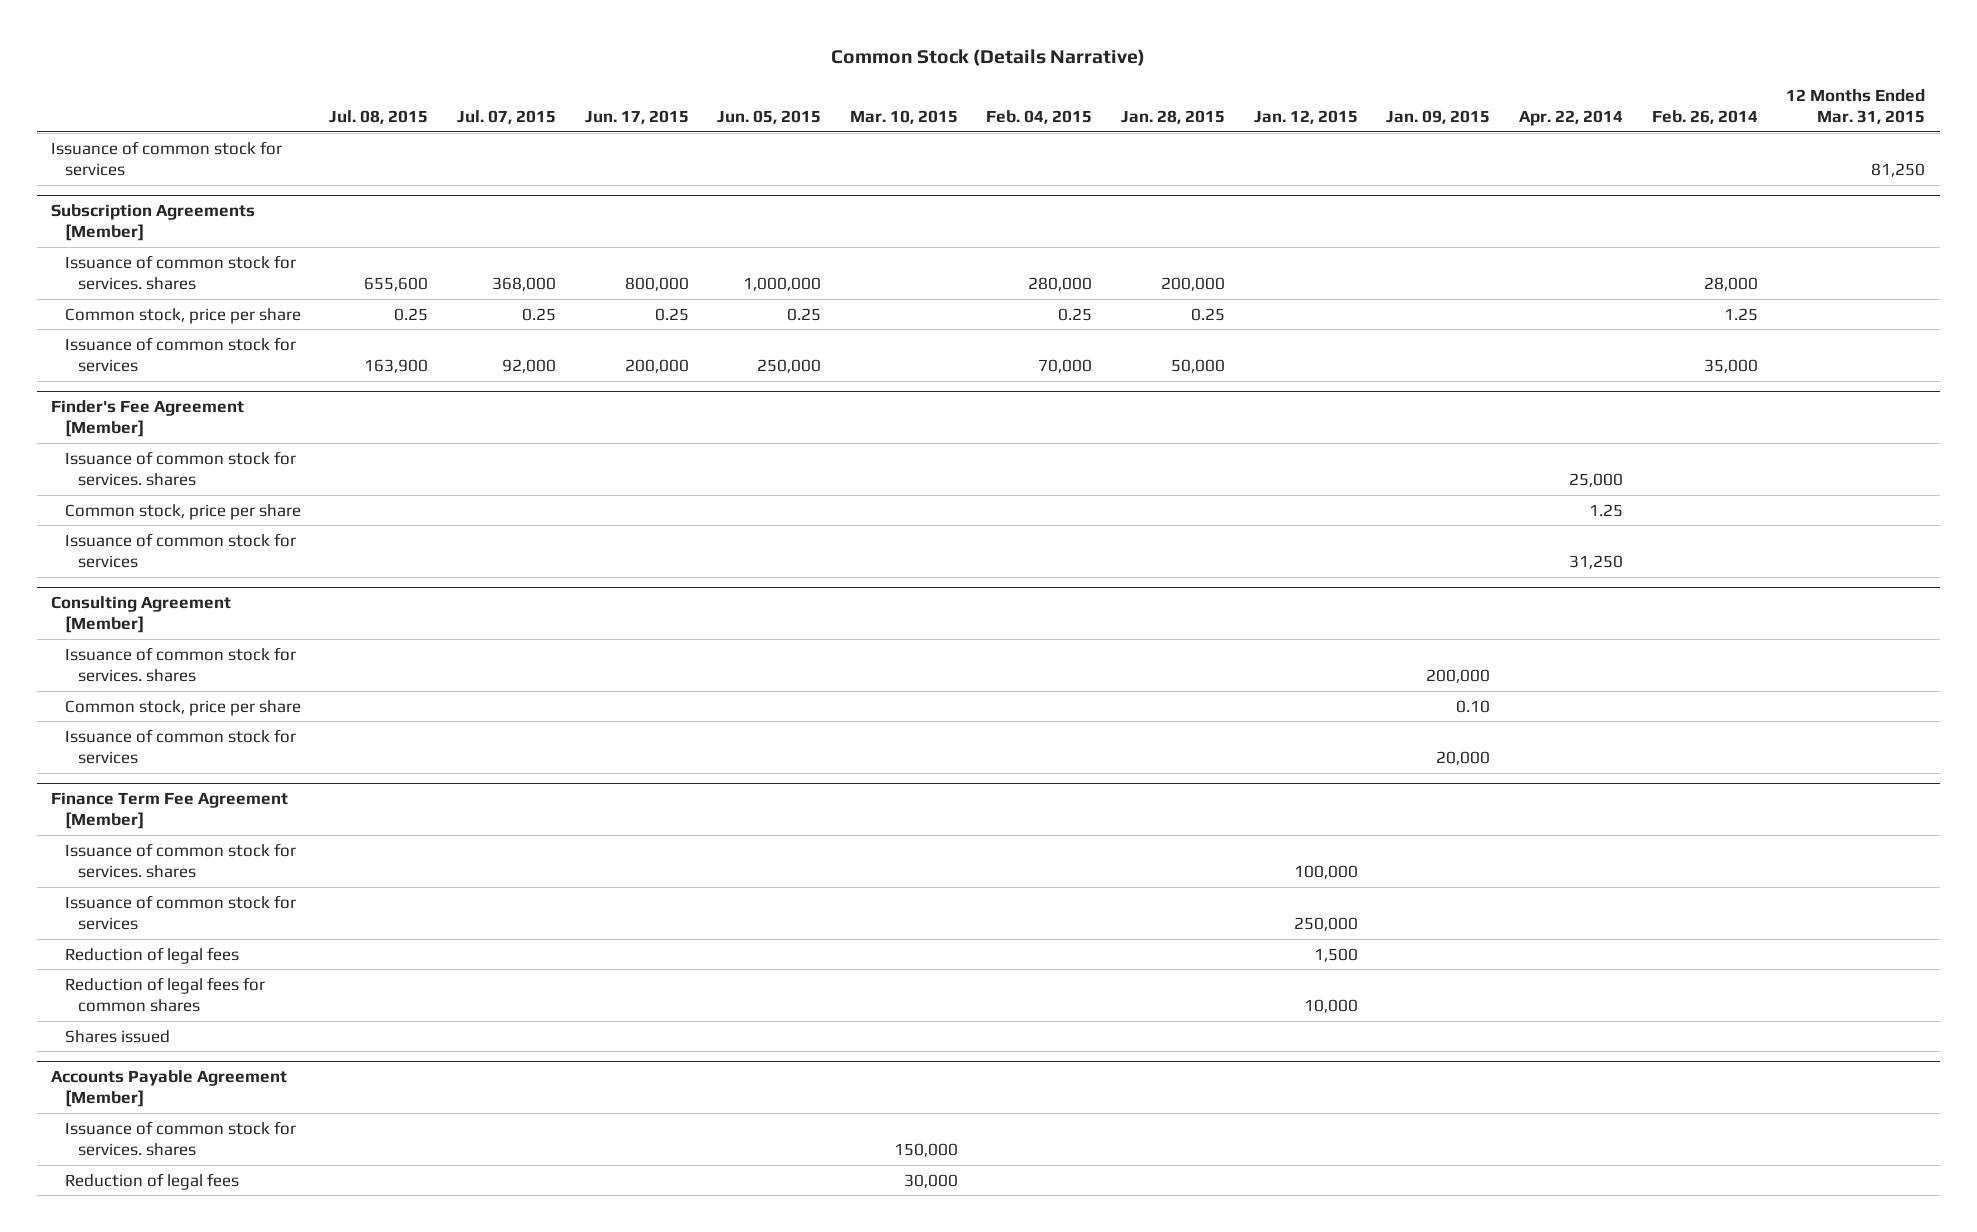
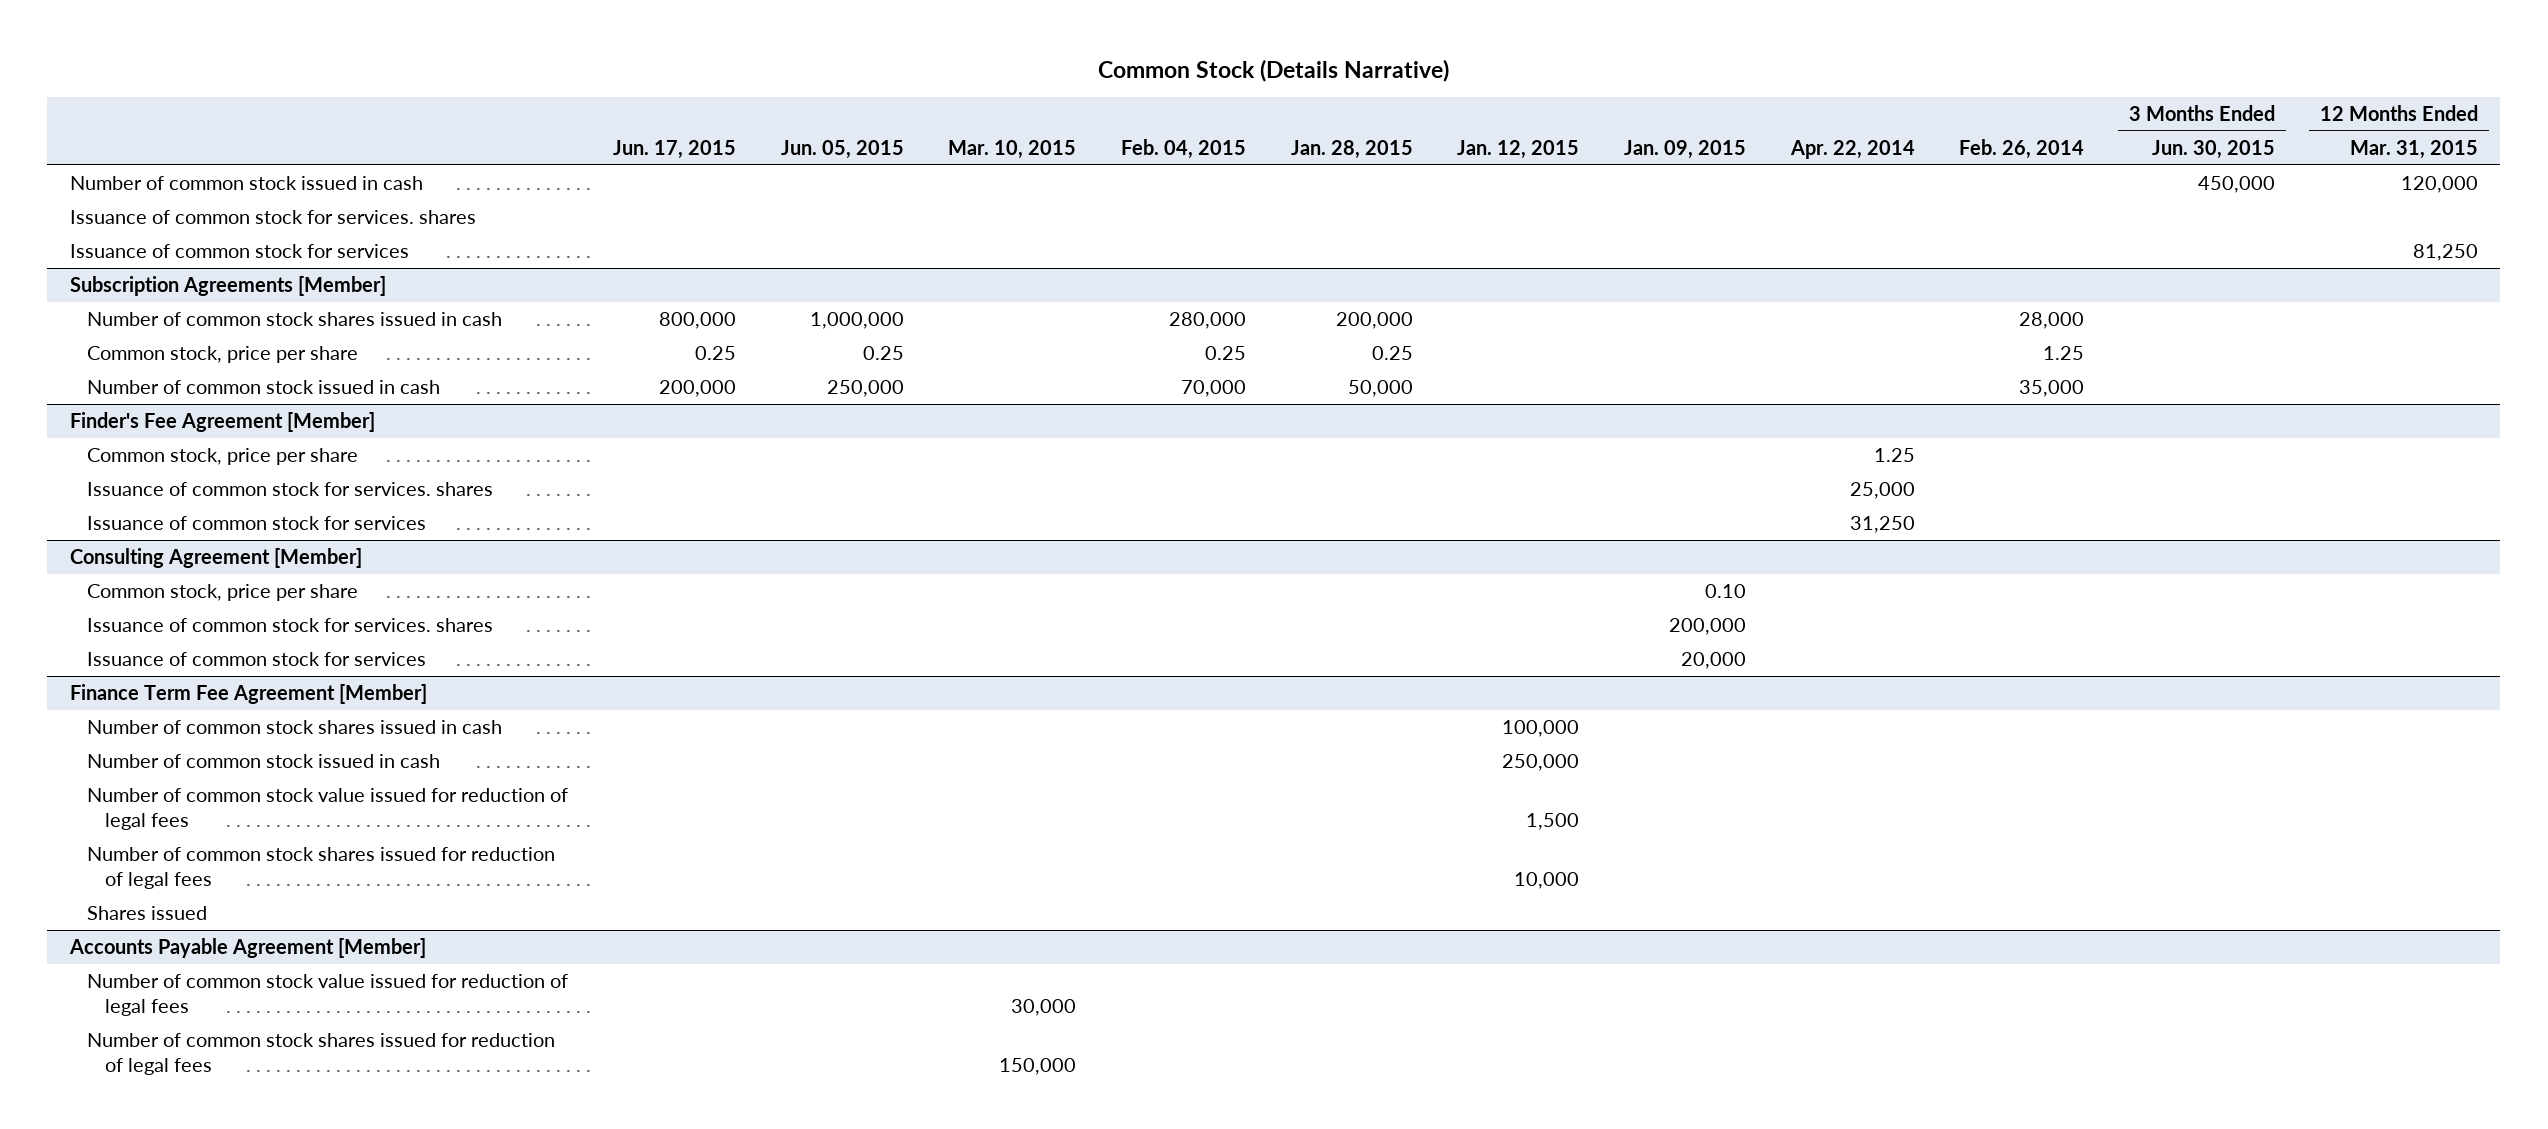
- | Jul. 08, 2015 | Jul. 07, 2015 | Jun. 17, 2015 | Jun. 05, 2015 | Mar. 10, 2015 | Feb. 04, 2015 | Jan. 28, 2015 | Jan. 12, 2015 | Jan. 09, 2015 | Apr. 22, 2014 | Feb. 26, 2014 | 12 Months Ended Mar. 31, 2015
+ | Jun. 17, 2015 | Jun. 05, 2015 | Mar. 10, 2015 | Feb. 04, 2015 | Jan. 28, 2015 | Jan. 12, 2015 | Jan. 09, 2015 | Apr. 22, 2014 | Feb. 26, 2014 | 3 Months Ended Jun. 30, 2015 | 12 Months Ended Mar. 31, 2015
+ Number of common stock issued in cash | | | | | | | | | | 450,000 | 120,000
+ Issuance of common stock for services. shares
@ Subscription Agreements [Member]
- Issuance of common stock for services. shares | 655,600 | 368,000 | 800,000 | 1,000,000 | | 280,000 | 200,000 | | | | 28,000 |
+ Number of common stock shares issued in cash | 800,000 | 1,000,000 | | 280,000 | 200,000 | | | | 28,000 | |
- Issuance of common stock for services | 163,900 | 92,000 | 200,000 | 250,000 | | 70,000 | 50,000 | | | | 35,000 |
+ Number of common stock issued in cash | 200,000 | 250,000 | | 70,000 | 50,000 | | | | 35,000 | |
@ Finder's Fee Agreement [Member]
moved down: Issuance of common stock for services. shares | | | | | | | | 25,000 | | |
@ Consulting Agreement [Member]
moved down: Issuance of common stock for services. shares | | | | | | | 200,000 | | | |
@ Finance Term Fee Agreement [Member]
- Issuance of common stock for services. shares | | | | | | | | 100,000 | | | |
- Issuance of common stock for services | | | | | | | | 250,000 | | | |
- Reduction of legal fees | | | | | | | | 1,500 | | | |
- Reduction of legal fees for common shares | | | | | | | | 10,000 | | | |
+ Number of common stock shares issued in cash | | | | | | 100,000 | | | | |
+ Number of common stock issued in cash | | | | | | 250,000 | | | | |
+ Number of common stock value issued for reduction of legal fees | | | | | | 1,500 | | | | |
+ Number of common stock shares issued for reduction of legal fees | | | | | | 10,000 | | | | |
@ Accounts Payable Agreement [Member]
- Issuance of common stock for services. shares | | | | | 150,000 | | | | | | |
- Reduction of legal fees | | | | | 30,000 | | | | | | |
+ Number of common stock value issued for reduction of legal fees | | | 30,000 | | | | | | | |
+ Number of common stock shares issued for reduction of legal fees | | | 150,000 | | | | | | | |

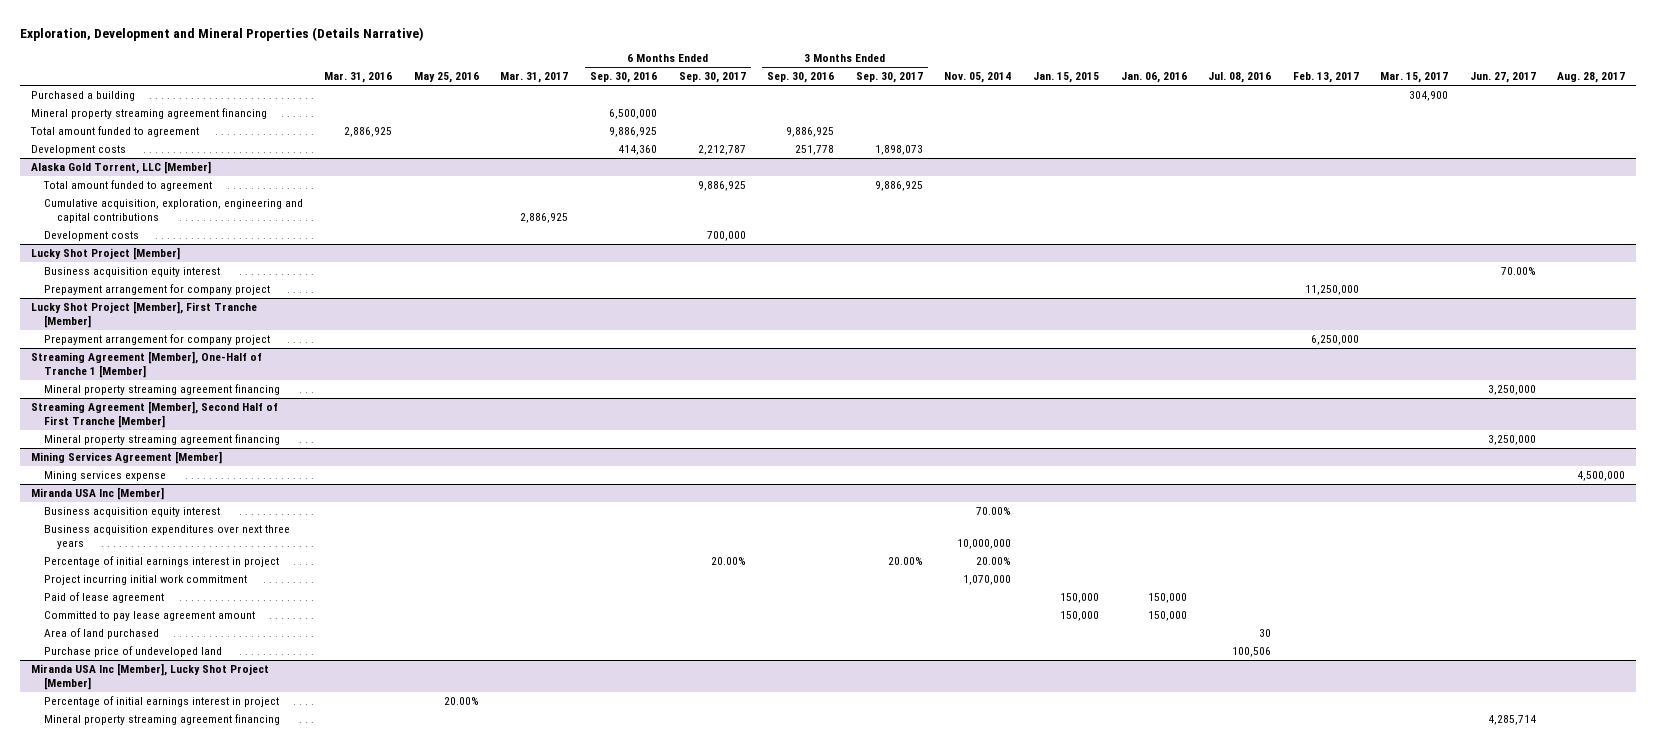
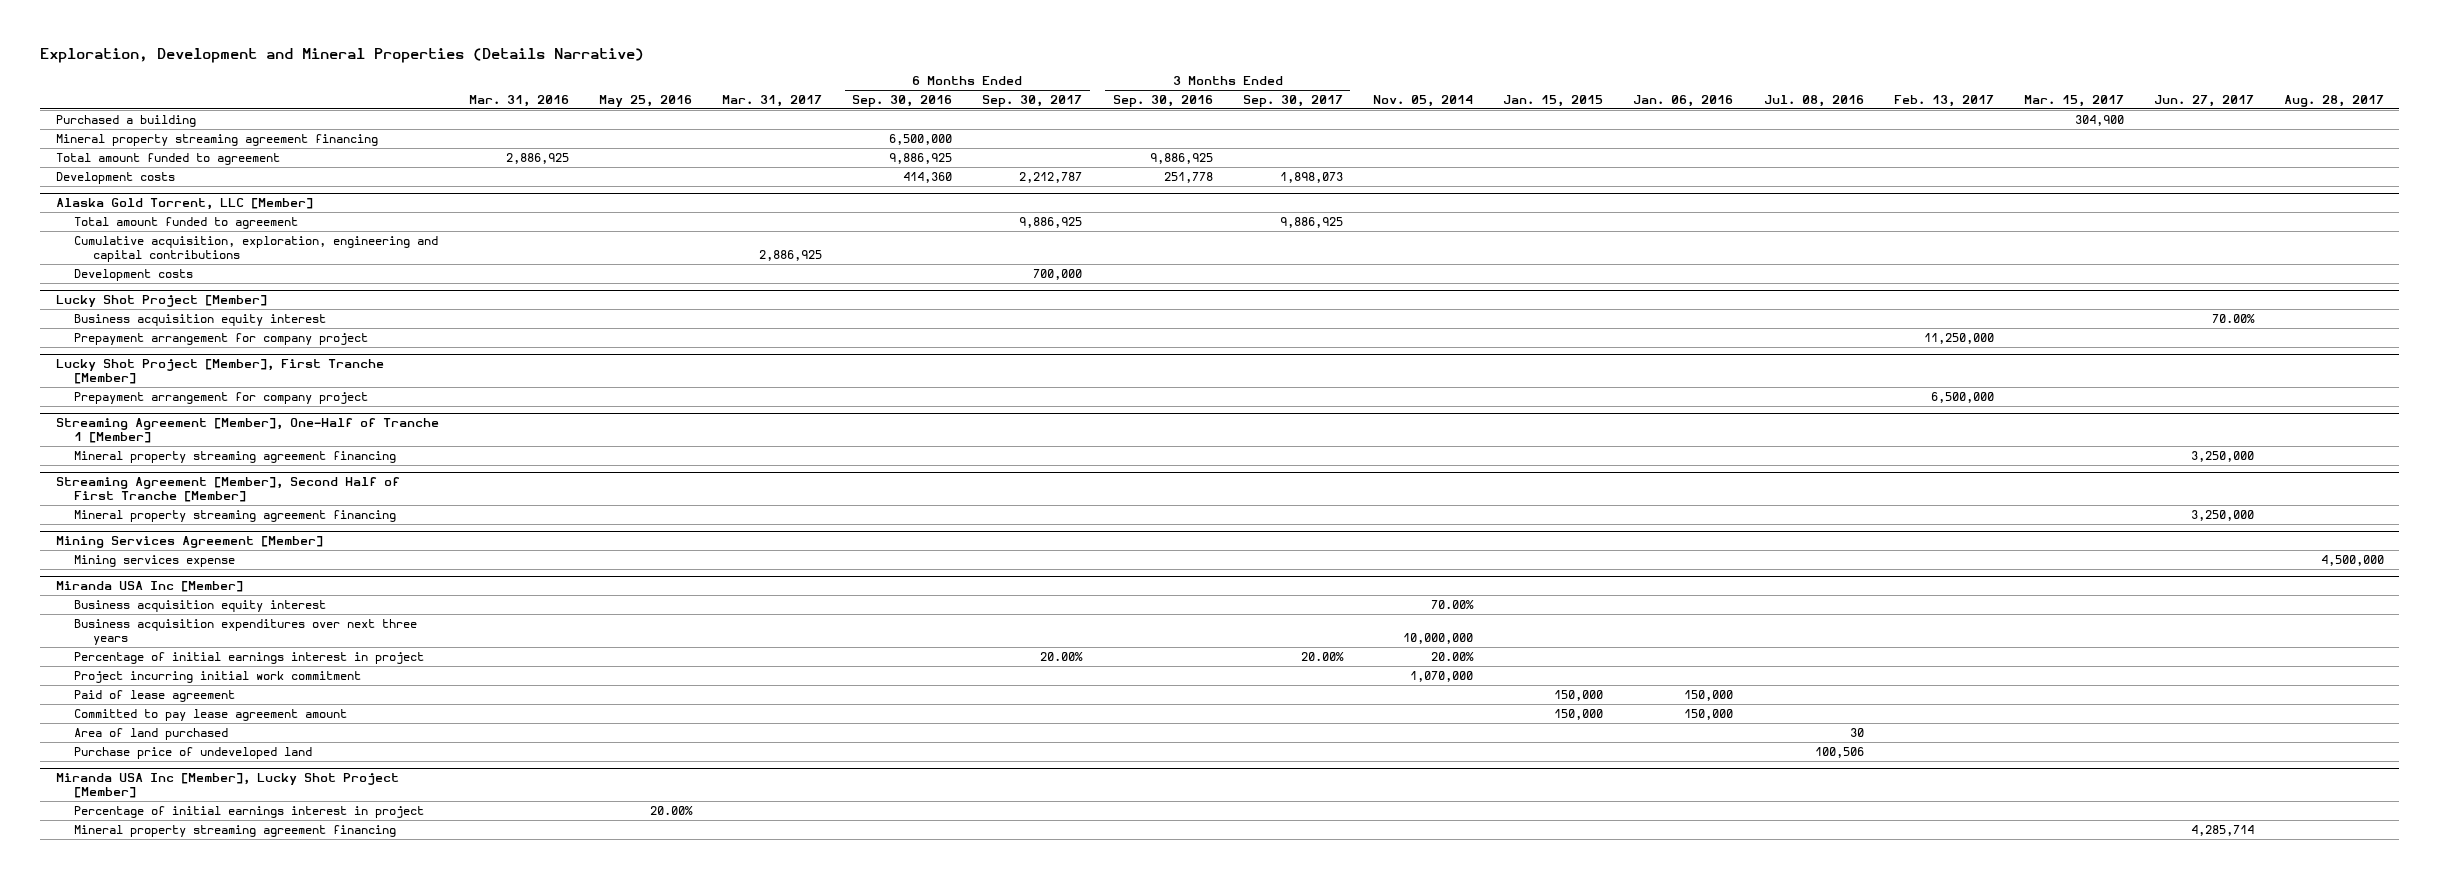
@ Lucky Shot Project [Member], First Tranche [Member]
- Prepayment arrangement for company project | | | | | | | | | | | | 6,250,000 | | |
+ Prepayment arrangement for company project | | | | | | | | | | | | 6,500,000 | | |

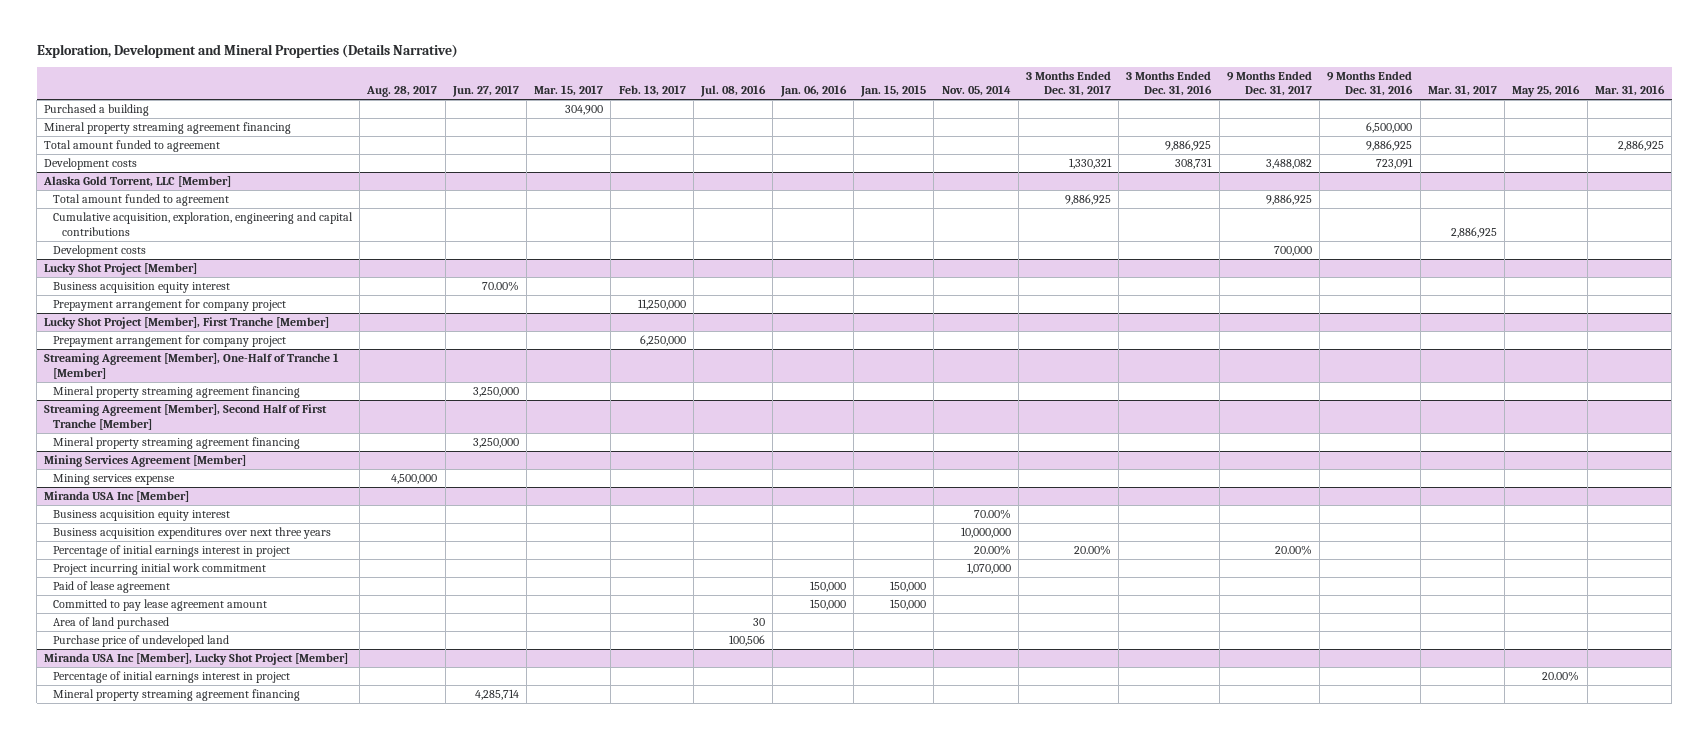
- | Mar. 31, 2016 | May 25, 2016 | Mar. 31, 2017 | 6 Months Ended Sep. 30, 2016 | 6 Months Ended Sep. 30, 2017 | 3 Months Ended Sep. 30, 2016 | 3 Months Ended Sep. 30, 2017 | Nov. 05, 2014 | Jan. 15, 2015 | Jan. 06, 2016 | Jul. 08, 2016 | Feb. 13, 2017 | Mar. 15, 2017 | Jun. 27, 2017 | Aug. 28, 2017
+ | Aug. 28, 2017 | Jun. 27, 2017 | Mar. 15, 2017 | Feb. 13, 2017 | Jul. 08, 2016 | Jan. 06, 2016 | Jan. 15, 2015 | Nov. 05, 2014 | 3 Months Ended Dec. 31, 2017 | 3 Months Ended Dec. 31, 2016 | 9 Months Ended Dec. 31, 2017 | 9 Months Ended Dec. 31, 2016 | Mar. 31, 2017 | May 25, 2016 | Mar. 31, 2016
@ Lucky Shot Project [Member], First Tranche [Member]
- Prepayment arrangement for company project | | | | | | | | | | | | 6,500,000 | | |
+ Prepayment arrangement for company project | | | | 6,250,000 | | | | | | | | | | |

